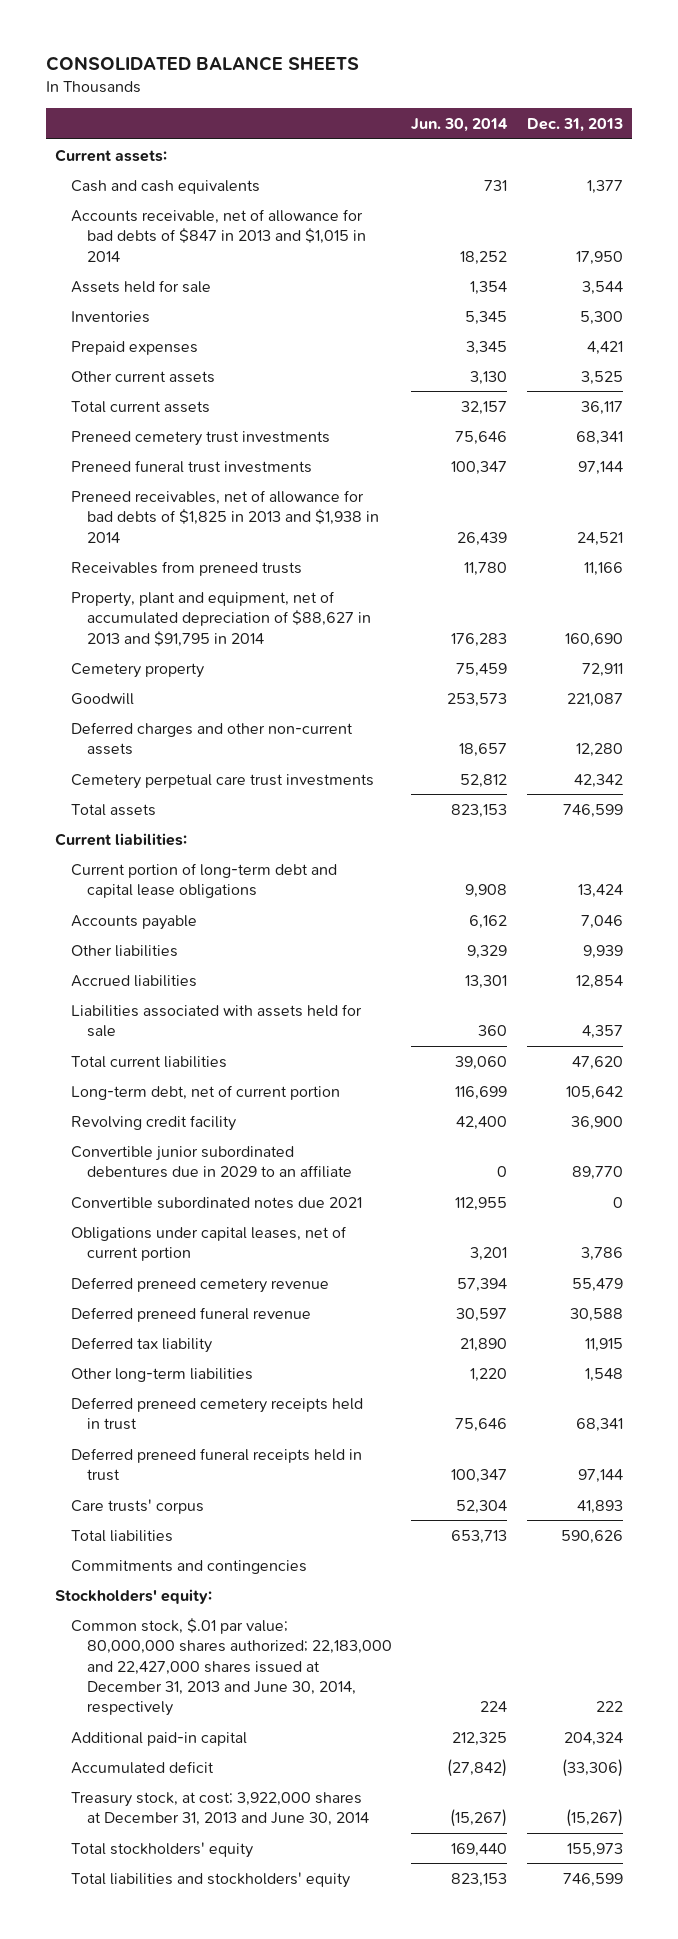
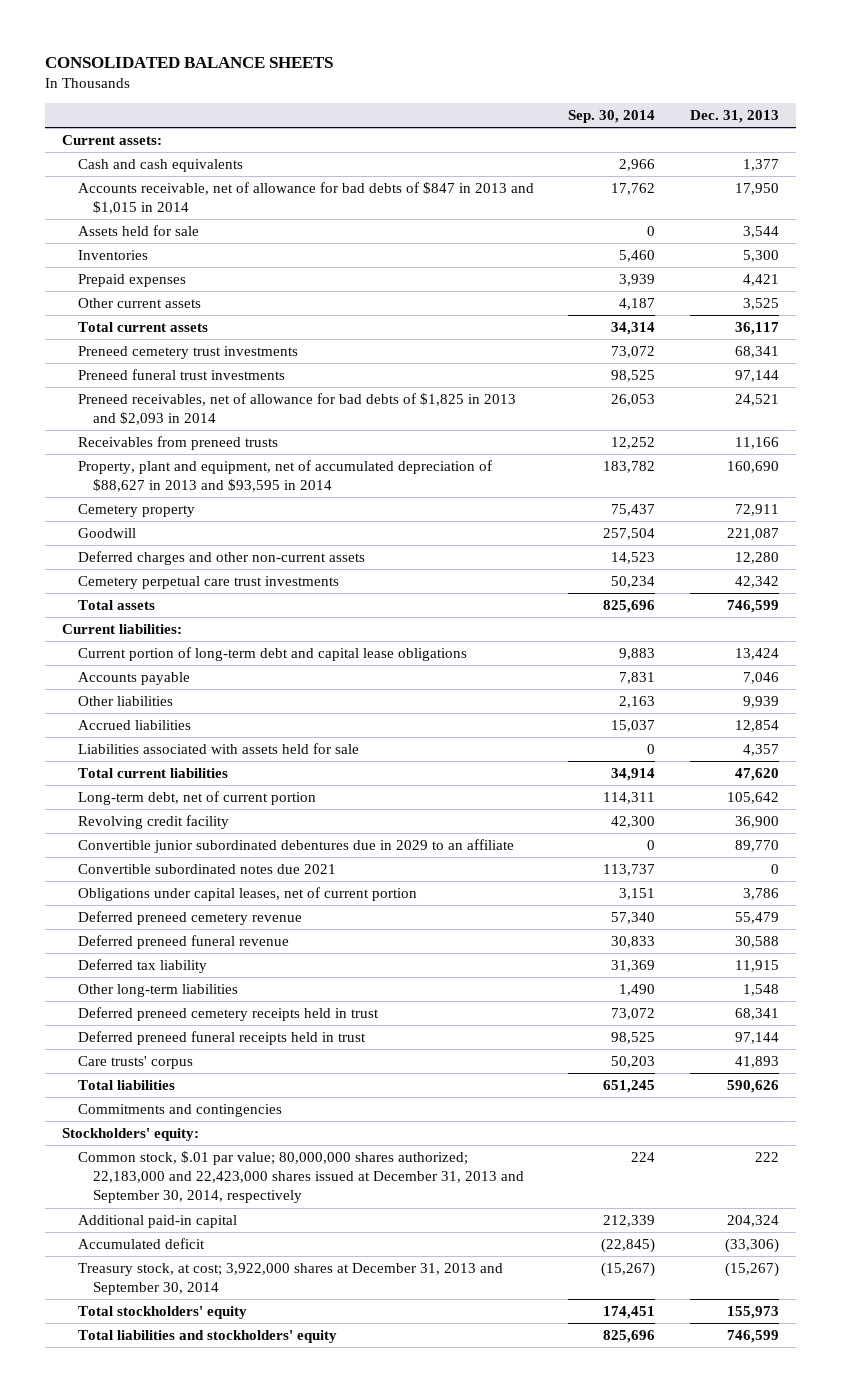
- | Jun. 30, 2014 | Dec. 31, 2013
+ | Sep. 30, 2014 | Dec. 31, 2013
- Preneed receivables, net of allowance for bad debts of $1,825 in 2013 and $1,938 in 2014 | 26,439 | 24,521
+ Preneed receivables, net of allowance for bad debts of $1,825 in 2013 and $2,093 in 2014 | 26,053 | 24,521
- Property, plant and equipment, net of accumulated depreciation of $88,627 in 2013 and $91,795 in 2014 | 176,283 | 160,690
+ Property, plant and equipment, net of accumulated depreciation of $88,627 in 2013 and $93,595 in 2014 | 183,782 | 160,690
- Common stock, $.01 par value; 80,000,000 shares authorized; 22,183,000 and 22,427,000 shares issued at December 31, 2013 and June 30, 2014, respectively | 224 | 222
+ Common stock, $.01 par value; 80,000,000 shares authorized; 22,183,000 and 22,423,000 shares issued at December 31, 2013 and September 30, 2014, respectively | 224 | 222
- Treasury stock, at cost; 3,922,000 shares at December 31, 2013 and June 30, 2014 | (15,267) | (15,267)
+ Treasury stock, at cost; 3,922,000 shares at December 31, 2013 and September 30, 2014 | (15,267) | (15,267)

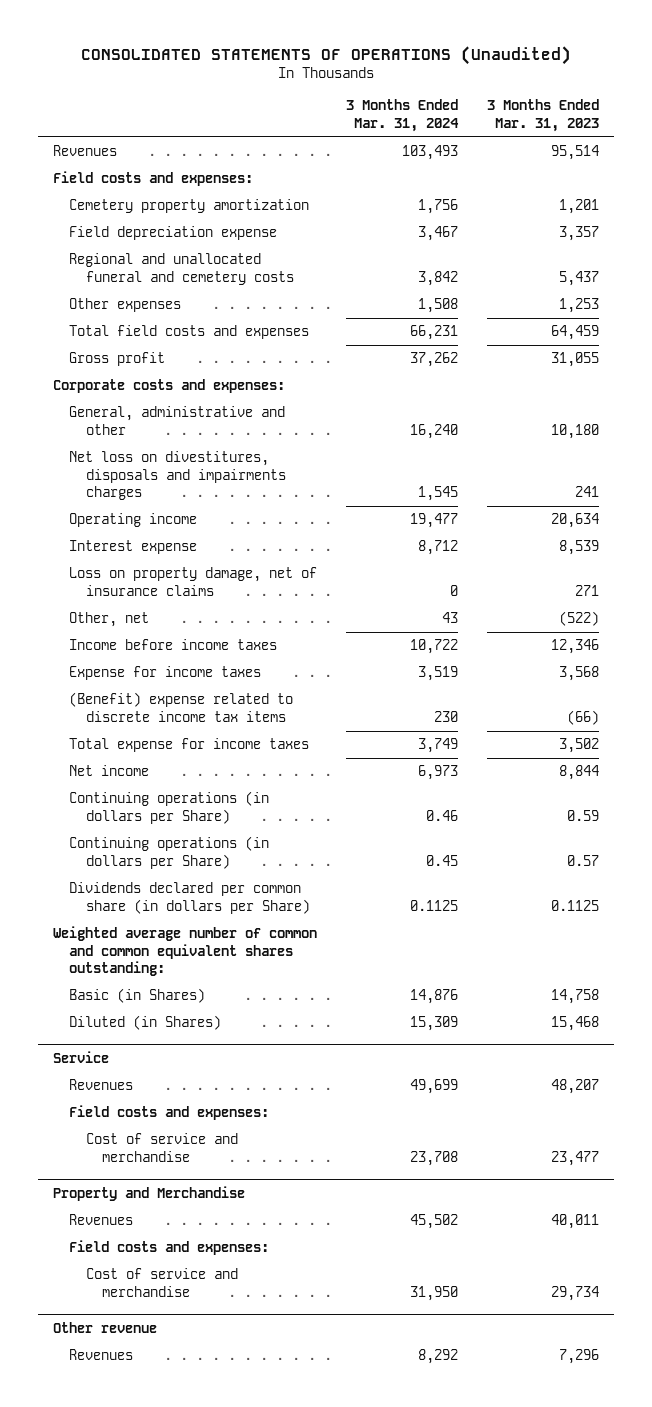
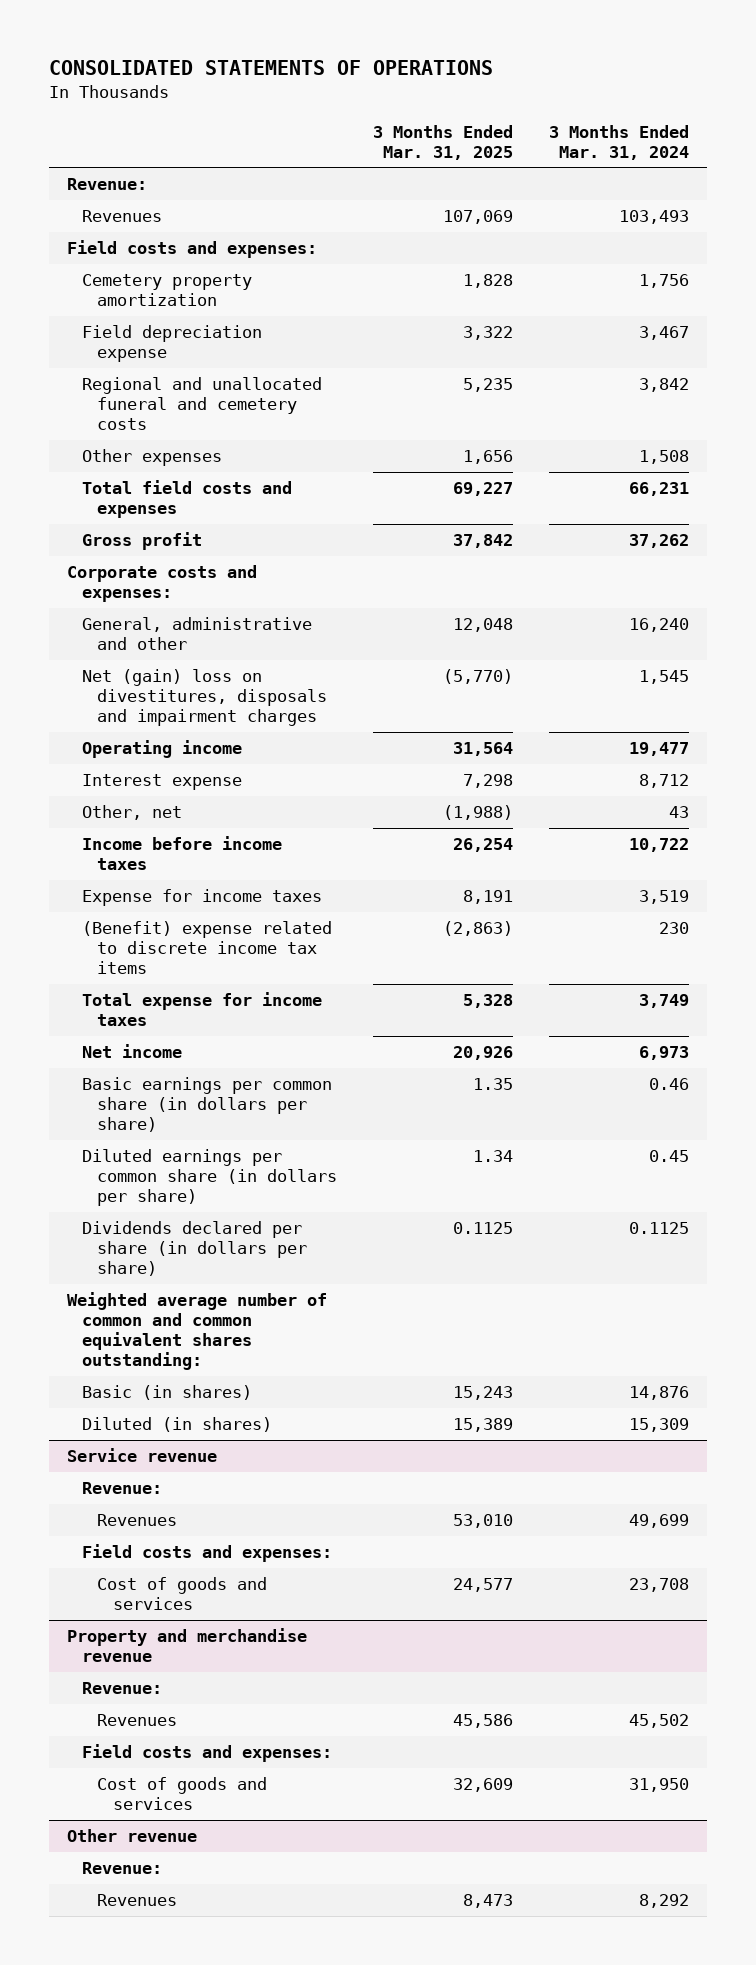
- CONSOLIDATED STATEMENTS OF OPERATIONS (Unaudited)
+ CONSOLIDATED STATEMENTS OF OPERATIONS
- | 3 Months Ended Mar. 31, 2024 | 3 Months Ended Mar. 31, 2023
+ | 3 Months Ended Mar. 31, 2025 | 3 Months Ended Mar. 31, 2024
+ Revenue:
- Net loss on divestitures, disposals and impairments charges | 1,545 | 241
+ Net (gain) loss on divestitures, disposals and impairment charges | (5,770) | 1,545
- Loss on property damage, net of insurance claims | 0 | 271
- Continuing operations (in dollars per Share) | 0.46 | 0.59
- Continuing operations (in dollars per Share) | 0.45 | 0.57
- Dividends declared per common share (in dollars per Share) | 0.1125 | 0.1125
+ Basic earnings per common share (in dollars per share) | 1.35 | 0.46
+ Diluted earnings per common share (in dollars per share) | 1.34 | 0.45
+ Dividends declared per share (in dollars per share) | 0.1125 | 0.1125
- Basic (in Shares) | 14,876 | 14,758
- Diluted (in Shares) | 15,309 | 15,468
- Service
+ Basic (in shares) | 15,243 | 14,876
+ Diluted (in shares) | 15,389 | 15,309
+ Service revenue
+ Revenue:
- Cost of service and merchandise | 23,708 | 23,477
- Property and Merchandise
+ Cost of goods and services | 24,577 | 23,708
+ Property and merchandise revenue
+ Revenue:
- Cost of service and merchandise | 31,950 | 29,734
+ Cost of goods and services | 32,609 | 31,950
@ Other revenue
+ Revenue:

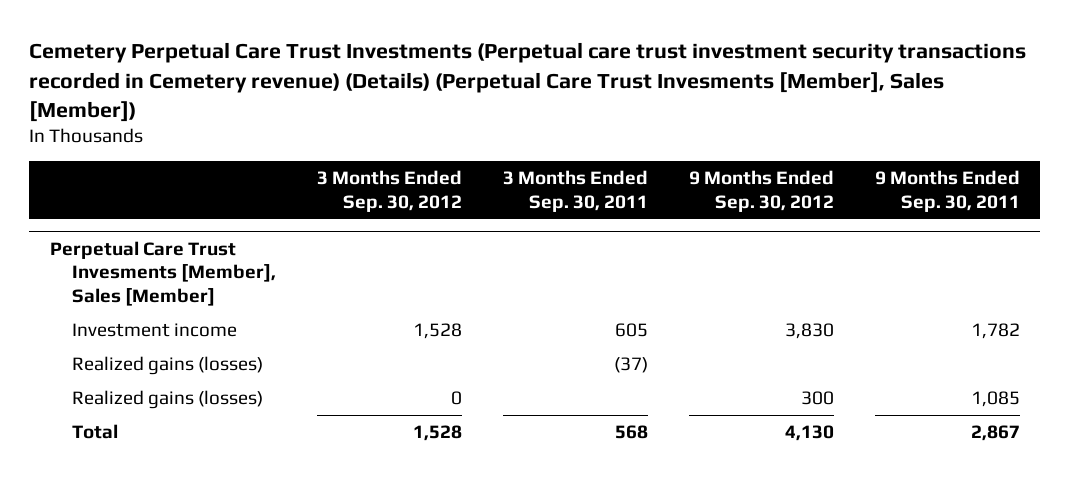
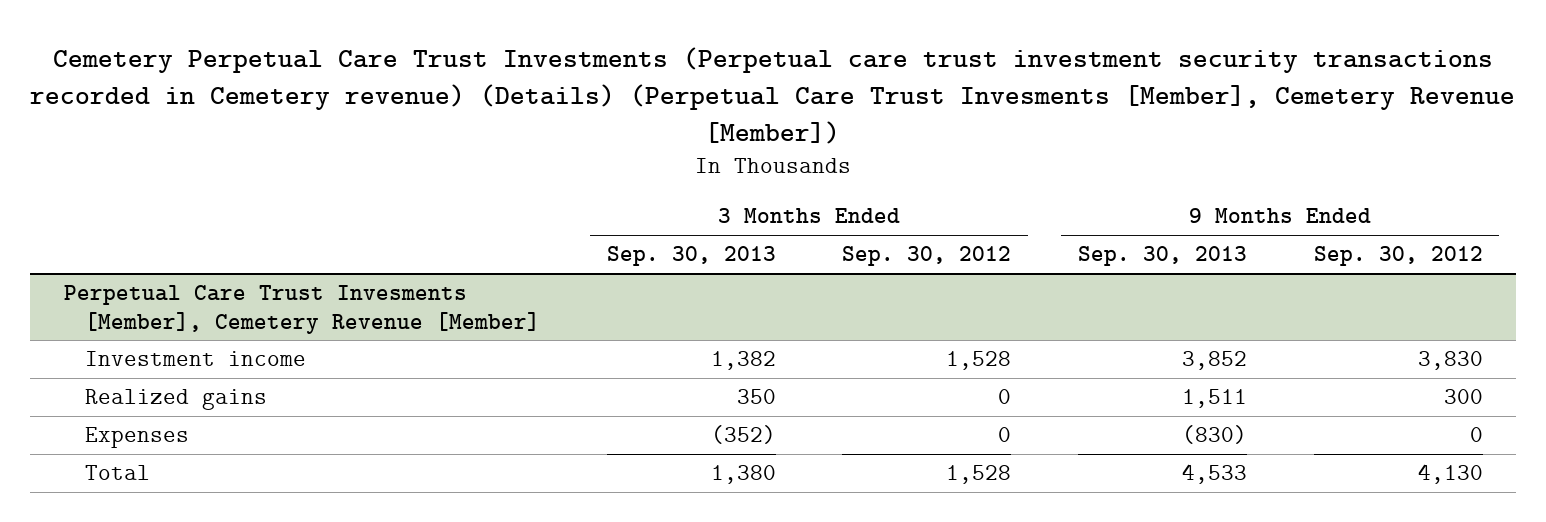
- Cemetery Perpetual Care Trust Investments (Perpetual care trust investment security transactions recorded in Cemetery revenue) (Details) (Perpetual Care Trust Invesments [Member], Sales [Member])
+ Cemetery Perpetual Care Trust Investments (Perpetual care trust investment security transactions recorded in Cemetery revenue) (Details) (Perpetual Care Trust Invesments [Member], Cemetery Revenue [Member])
- | 3 Months Ended Sep. 30, 2012 | 3 Months Ended Sep. 30, 2011 | 9 Months Ended Sep. 30, 2012 | 9 Months Ended Sep. 30, 2011
+ | 3 Months Ended Sep. 30, 2013 | 3 Months Ended Sep. 30, 2012 | 9 Months Ended Sep. 30, 2013 | 9 Months Ended Sep. 30, 2012
- Perpetual Care Trust Invesments [Member], Sales [Member]
+ Perpetual Care Trust Invesments [Member], Cemetery Revenue [Member]
- Realized gains (losses) | | (37) | |
- Realized gains (losses) | 0 | | 300 | 1,085
+ Realized gains | 350 | 0 | 1,511 | 300
+ Expenses | (352) | 0 | (830) | 0

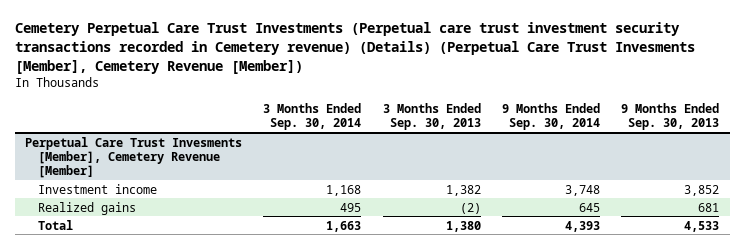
- | 3 Months Ended Sep. 30, 2013 | 3 Months Ended Sep. 30, 2012 | 9 Months Ended Sep. 30, 2013 | 9 Months Ended Sep. 30, 2012
+ | 3 Months Ended Sep. 30, 2014 | 3 Months Ended Sep. 30, 2013 | 9 Months Ended Sep. 30, 2014 | 9 Months Ended Sep. 30, 2013
@ Perpetual Care Trust Invesments [Member], Cemetery Revenue [Member]
- Realized gains | 350 | 0 | 1,511 | 300
- Expenses | (352) | 0 | (830) | 0
+ Realized gains | 495 | (2) | 645 | 681

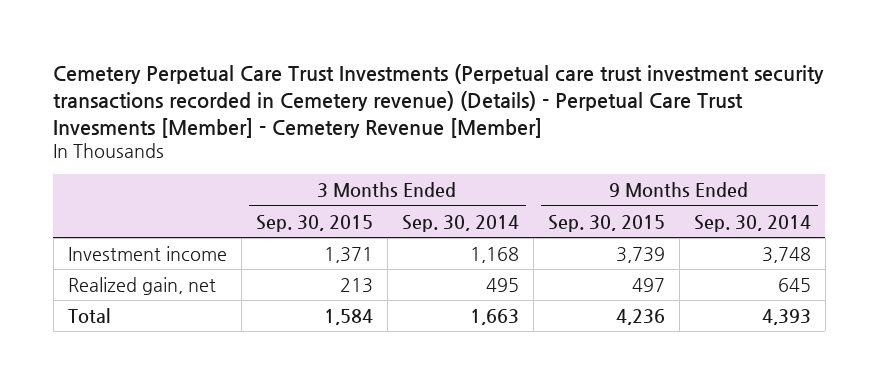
- Cemetery Perpetual Care Trust Investments (Perpetual care trust investment security transactions recorded in Cemetery revenue) (Details) (Perpetual Care Trust Invesments [Member], Cemetery Revenue [Member])
+ Cemetery Perpetual Care Trust Investments (Perpetual care trust investment security transactions recorded in Cemetery revenue) (Details) - Perpetual Care Trust Invesments [Member] - Cemetery Revenue [Member]
- | 3 Months Ended Sep. 30, 2014 | 3 Months Ended Sep. 30, 2013 | 9 Months Ended Sep. 30, 2014 | 9 Months Ended Sep. 30, 2013
+ | 3 Months Ended Sep. 30, 2015 | 3 Months Ended Sep. 30, 2014 | 9 Months Ended Sep. 30, 2015 | 9 Months Ended Sep. 30, 2014
- Perpetual Care Trust Invesments [Member], Cemetery Revenue [Member]
- Realized gains | 495 | (2) | 645 | 681
+ Realized gain, net | 213 | 495 | 497 | 645

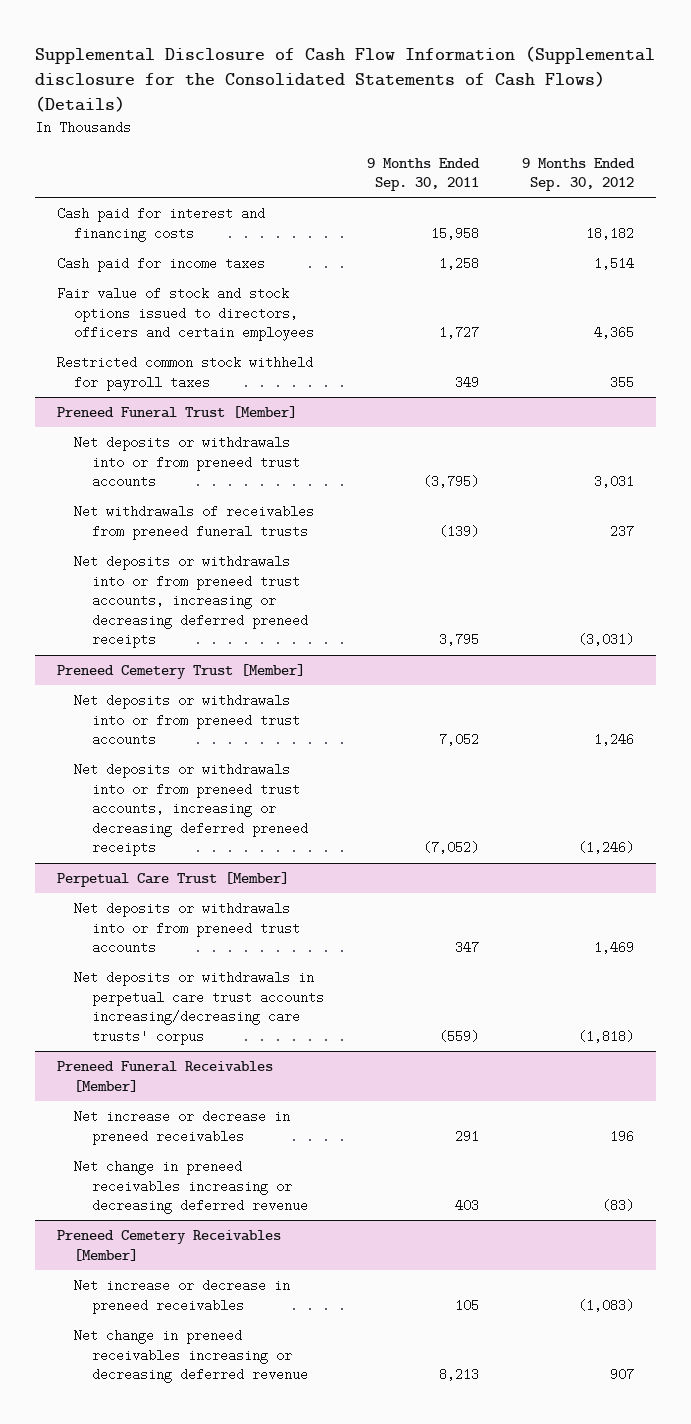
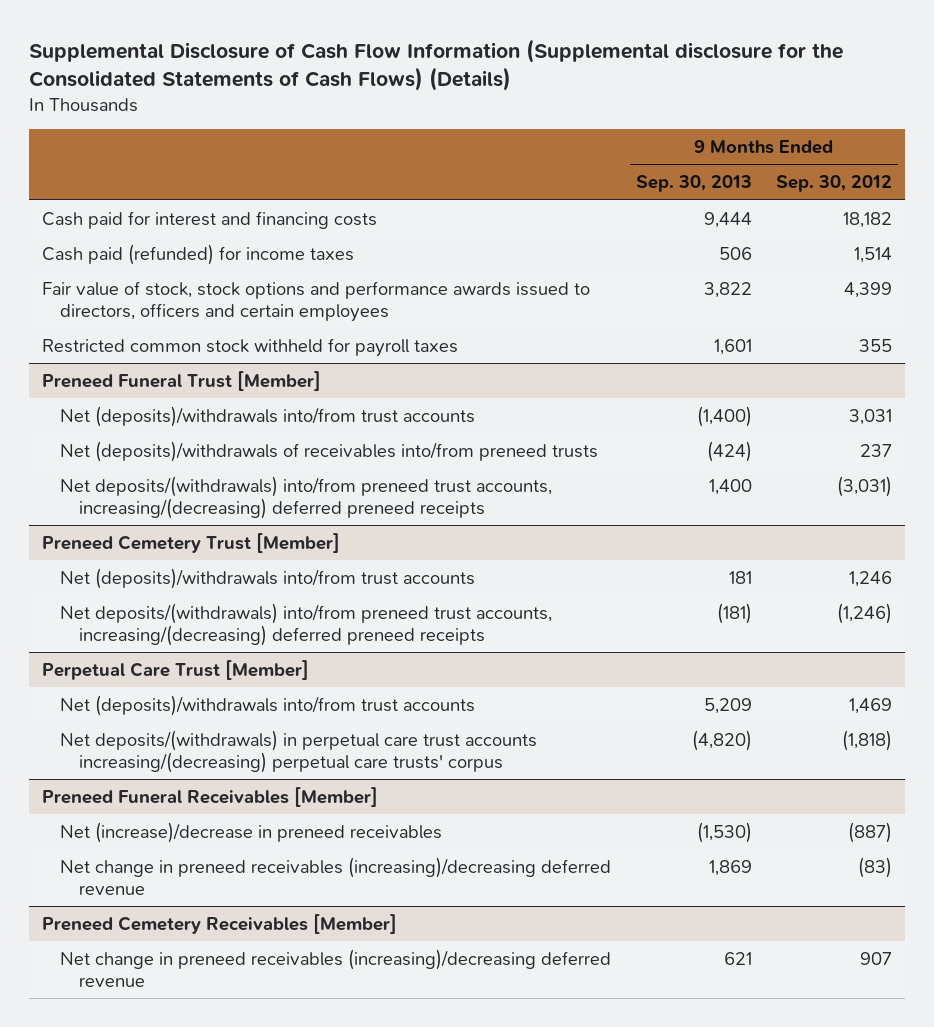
- | 9 Months Ended Sep. 30, 2011 | 9 Months Ended Sep. 30, 2012
+ | 9 Months Ended Sep. 30, 2013 | 9 Months Ended Sep. 30, 2012
- Cash paid for income taxes | 1,258 | 1,514
- Fair value of stock and stock options issued to directors, officers and certain employees | 1,727 | 4,365
+ Cash paid (refunded) for income taxes | 506 | 1,514
+ Fair value of stock, stock options and performance awards issued to directors, officers and certain employees | 3,822 | 4,399
@ Preneed Funeral Trust [Member]
- Net deposits or withdrawals into or from preneed trust accounts | (3,795) | 3,031
- Net withdrawals of receivables from preneed funeral trusts | (139) | 237
- Net deposits or withdrawals into or from preneed trust accounts, increasing or decreasing deferred preneed receipts | 3,795 | (3,031)
+ Net (deposits)/withdrawals into/from trust accounts | (1,400) | 3,031
+ Net (deposits)/withdrawals of receivables into/from preneed trusts | (424) | 237
+ Net deposits/(withdrawals) into/from preneed trust accounts, increasing/(decreasing) deferred preneed receipts | 1,400 | (3,031)
@ Preneed Cemetery Trust [Member]
- Net deposits or withdrawals into or from preneed trust accounts | 7,052 | 1,246
- Net deposits or withdrawals into or from preneed trust accounts, increasing or decreasing deferred preneed receipts | (7,052) | (1,246)
+ Net (deposits)/withdrawals into/from trust accounts | 181 | 1,246
+ Net deposits/(withdrawals) into/from preneed trust accounts, increasing/(decreasing) deferred preneed receipts | (181) | (1,246)
@ Perpetual Care Trust [Member]
- Net deposits or withdrawals into or from preneed trust accounts | 347 | 1,469
- Net deposits or withdrawals in perpetual care trust accounts increasing/decreasing care trusts' corpus | (559) | (1,818)
+ Net (deposits)/withdrawals into/from trust accounts | 5,209 | 1,469
+ Net deposits/(withdrawals) in perpetual care trust accounts increasing/(decreasing) perpetual care trusts' corpus | (4,820) | (1,818)
@ Preneed Funeral Receivables [Member]
- Net increase or decrease in preneed receivables | 291 | 196
- Net change in preneed receivables increasing or decreasing deferred revenue | 403 | (83)
+ Net (increase)/decrease in preneed receivables | (1,530) | (887)
+ Net change in preneed receivables (increasing)/decreasing deferred revenue | 1,869 | (83)
@ Preneed Cemetery Receivables [Member]
- Net increase or decrease in preneed receivables | 105 | (1,083)
- Net change in preneed receivables increasing or decreasing deferred revenue | 8,213 | 907
+ Net change in preneed receivables (increasing)/decreasing deferred revenue | 621 | 907

